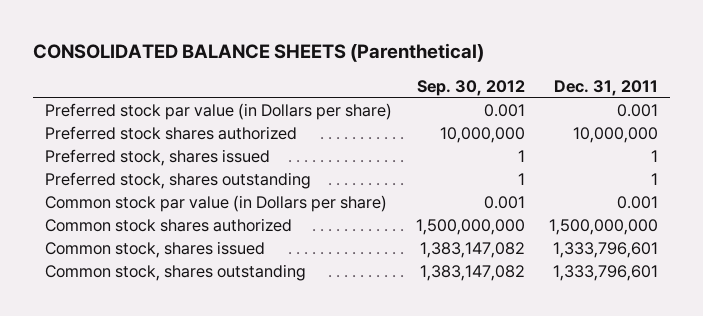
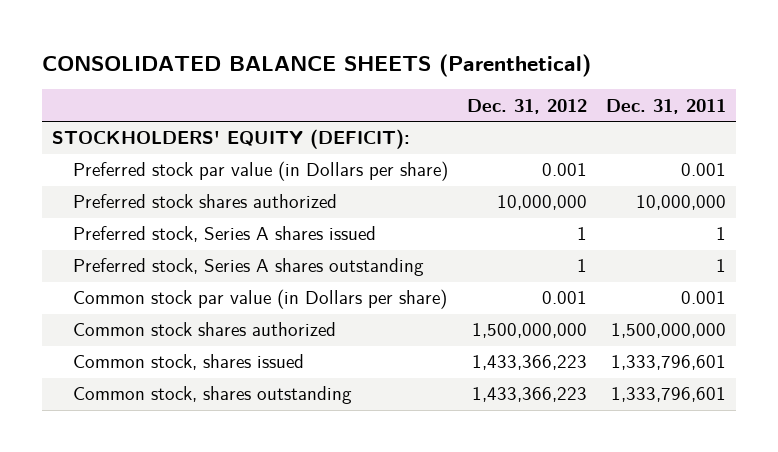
- | Sep. 30, 2012 | Dec. 31, 2011
+ | Dec. 31, 2012 | Dec. 31, 2011
+ STOCKHOLDERS' EQUITY (DEFICIT):
- Preferred stock, shares issued | 1 | 1
- Preferred stock, shares outstanding | 1 | 1
+ Preferred stock, Series A shares issued | 1 | 1
+ Preferred stock, Series A shares outstanding | 1 | 1

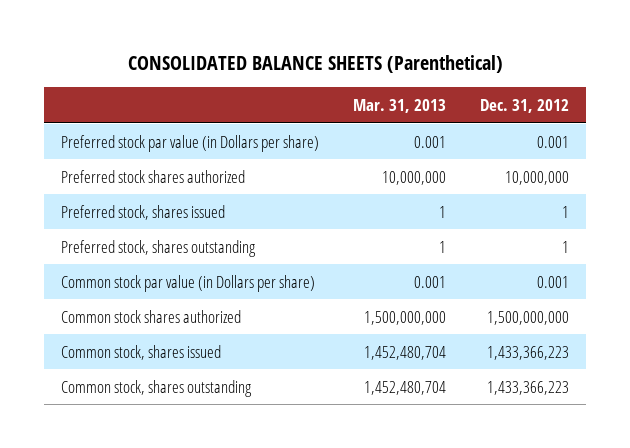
- | Dec. 31, 2012 | Dec. 31, 2011
+ | Mar. 31, 2013 | Dec. 31, 2012
- STOCKHOLDERS' EQUITY (DEFICIT):
- Preferred stock, Series A shares issued | 1 | 1
- Preferred stock, Series A shares outstanding | 1 | 1
+ Preferred stock, shares issued | 1 | 1
+ Preferred stock, shares outstanding | 1 | 1

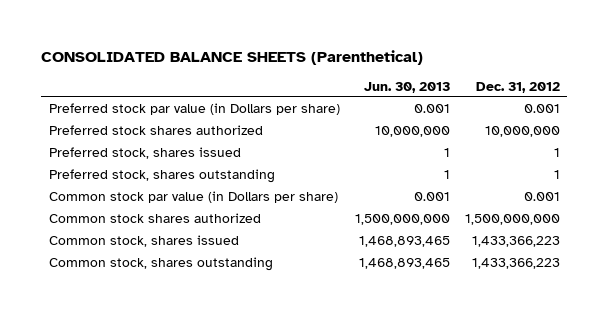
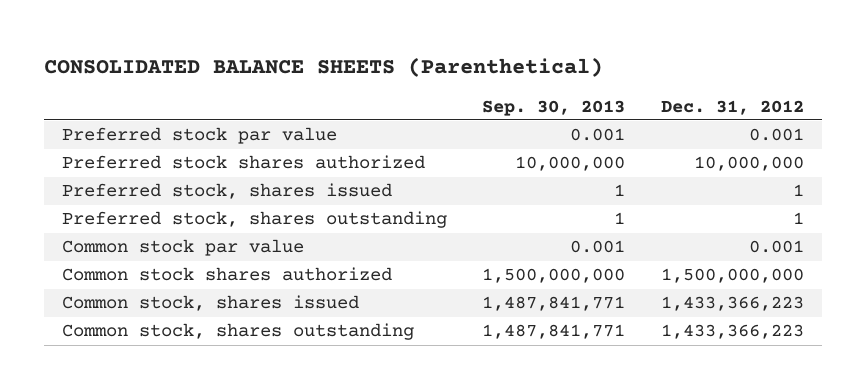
- | Jun. 30, 2013 | Dec. 31, 2012
+ | Sep. 30, 2013 | Dec. 31, 2012
- Preferred stock par value (in Dollars per share) | 0.001 | 0.001
+ Preferred stock par value | 0.001 | 0.001
- Common stock par value (in Dollars per share) | 0.001 | 0.001
+ Common stock par value | 0.001 | 0.001

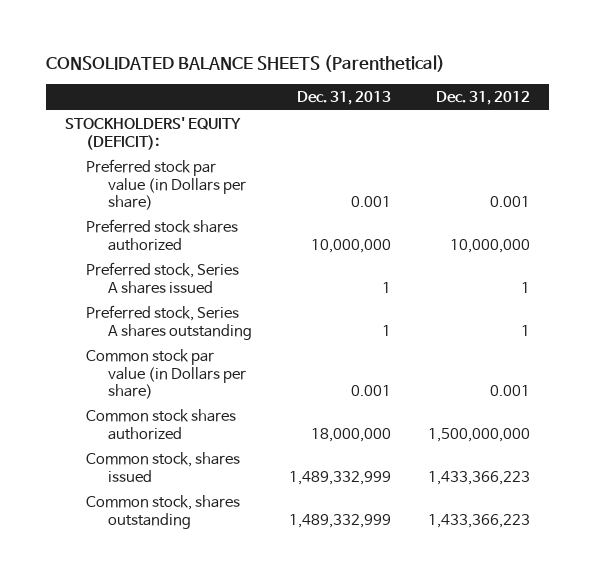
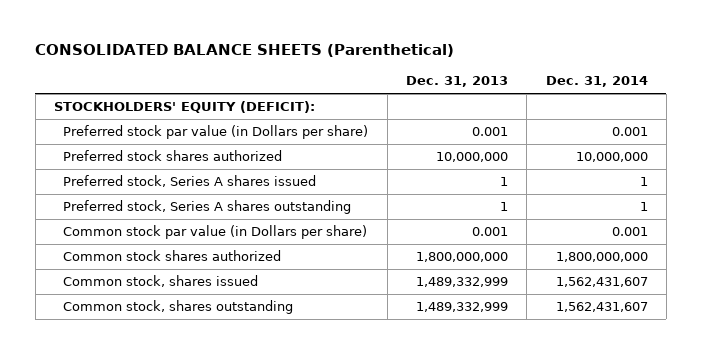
- | Dec. 31, 2013 | Dec. 31, 2012
+ | Dec. 31, 2013 | Dec. 31, 2014
- Common stock shares authorized | 18,000,000 | 1,500,000,000
+ Common stock shares authorized | 1,800,000,000 | 1,800,000,000

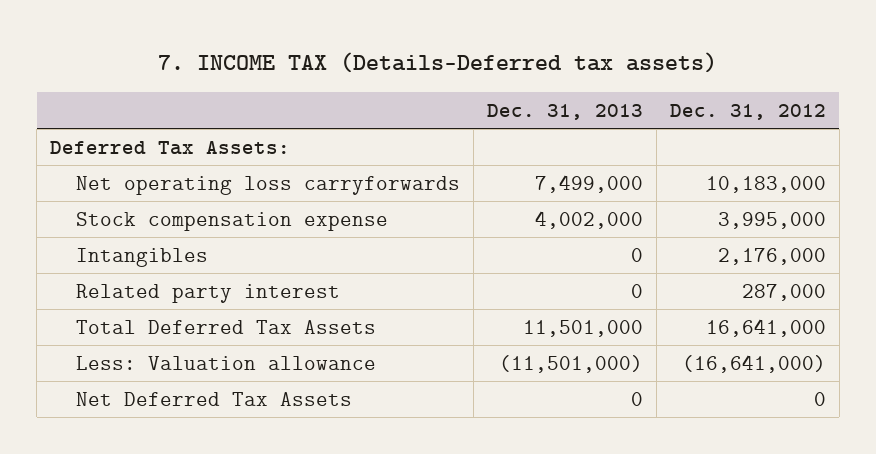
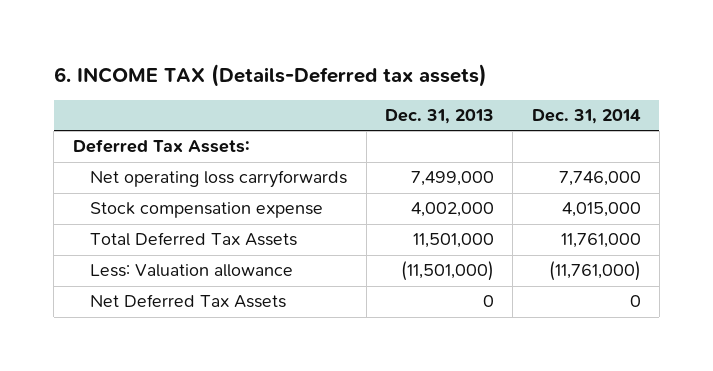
- 7. INCOME TAX (Details-Deferred tax assets)
+ 6. INCOME TAX (Details-Deferred tax assets)
- | Dec. 31, 2013 | Dec. 31, 2012
+ | Dec. 31, 2013 | Dec. 31, 2014
- Intangibles | 0 | 2,176,000
- Related party interest | 0 | 287,000

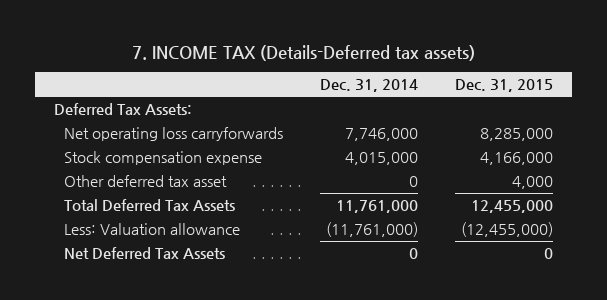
- 6. INCOME TAX (Details-Deferred tax assets)
+ 7. INCOME TAX (Details-Deferred tax assets)
- | Dec. 31, 2013 | Dec. 31, 2014
+ | Dec. 31, 2014 | Dec. 31, 2015
+ Other deferred tax asset | 0 | 4,000

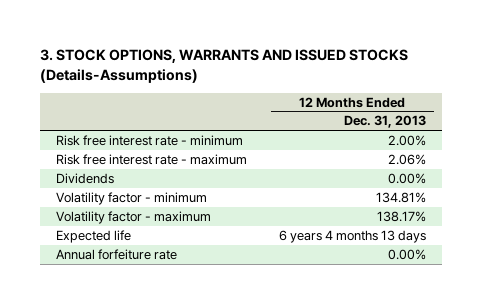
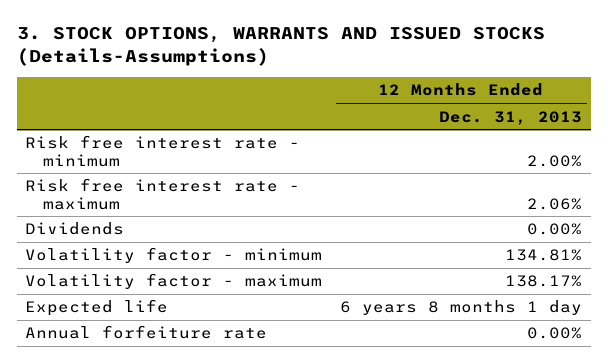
- Expected life | 6 years 4 months 13 days
+ Expected life | 6 years 8 months 1 day

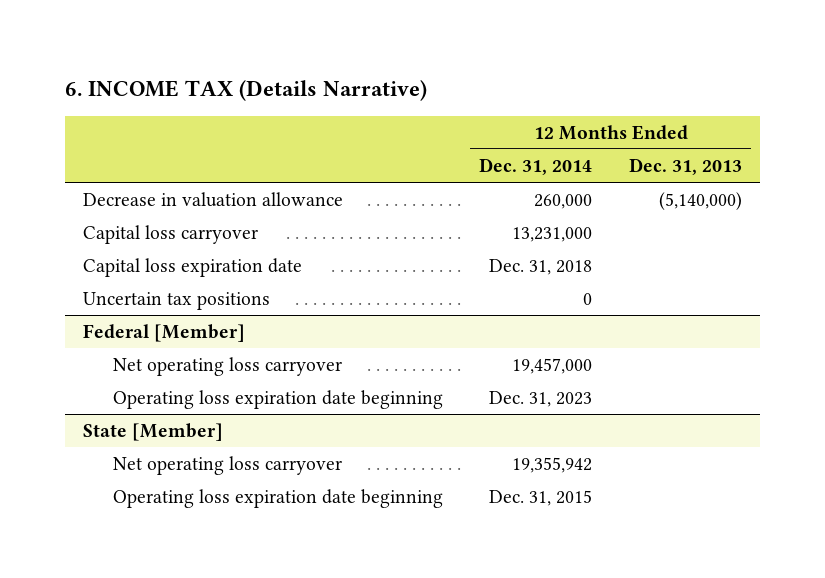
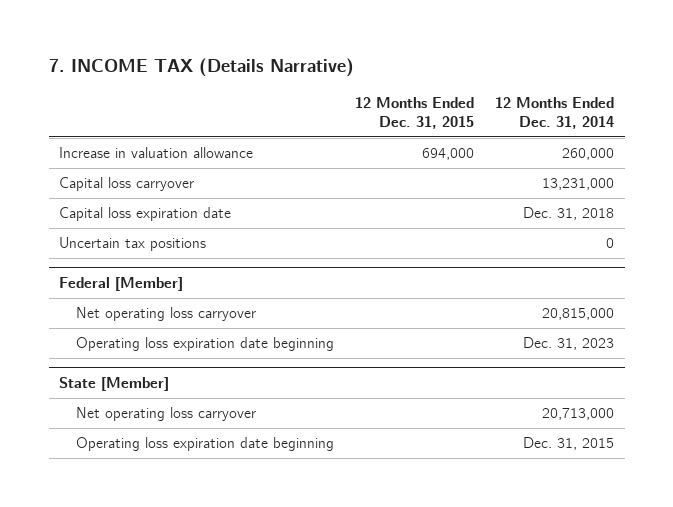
- 6. INCOME TAX (Details Narrative)
+ 7. INCOME TAX (Details Narrative)
- | 12 Months Ended Dec. 31, 2014 | 12 Months Ended Dec. 31, 2013
+ | 12 Months Ended Dec. 31, 2015 | 12 Months Ended Dec. 31, 2014
- Decrease in valuation allowance | 260,000 | (5,140,000)
+ Increase in valuation allowance | 694,000 | 260,000
@ Federal [Member]
- Net operating loss carryover | 19,457,000 |
+ Net operating loss carryover | | 20,815,000
@ State [Member]
- Net operating loss carryover | 19,355,942 |
+ Net operating loss carryover | | 20,713,000

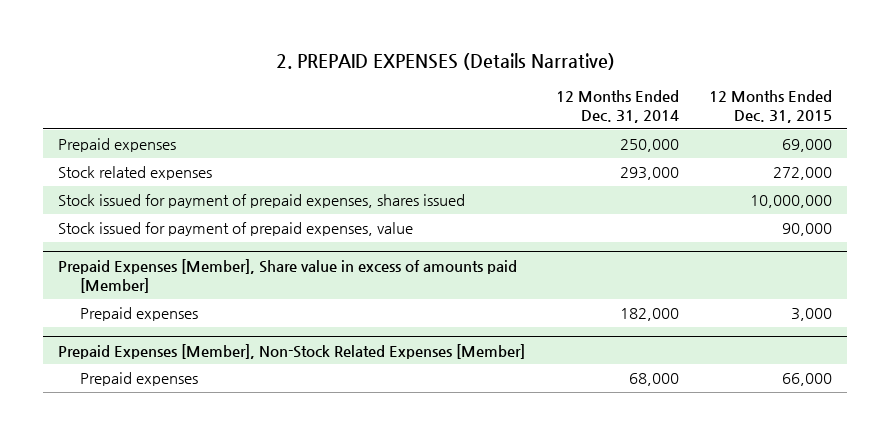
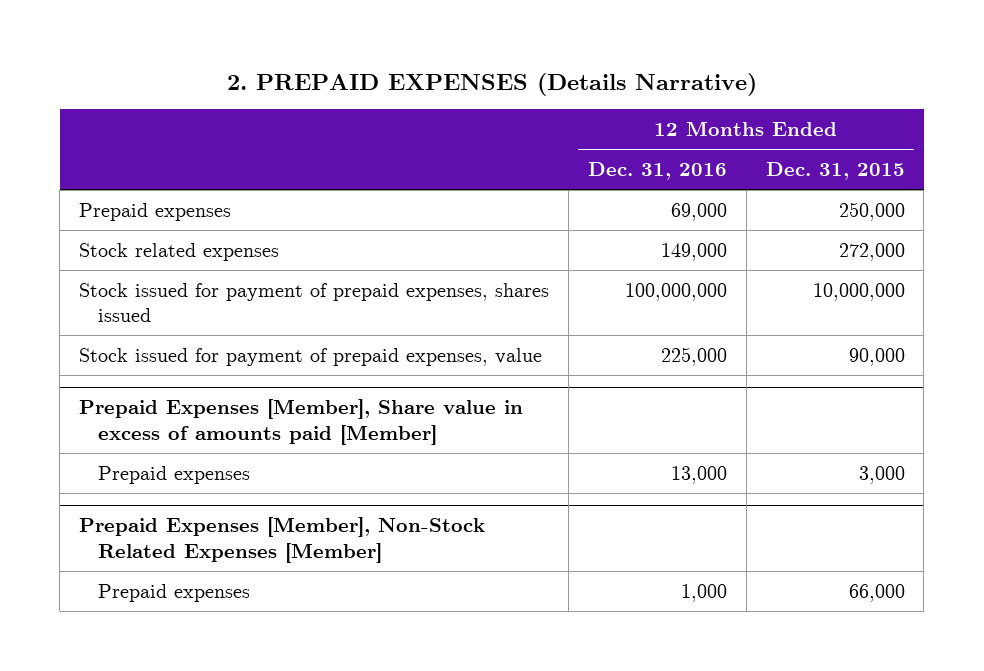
- | 12 Months Ended Dec. 31, 2014 | 12 Months Ended Dec. 31, 2015
+ | 12 Months Ended Dec. 31, 2016 | 12 Months Ended Dec. 31, 2015
- Prepaid expenses | 250,000 | 69,000
+ Prepaid expenses | 69,000 | 250,000

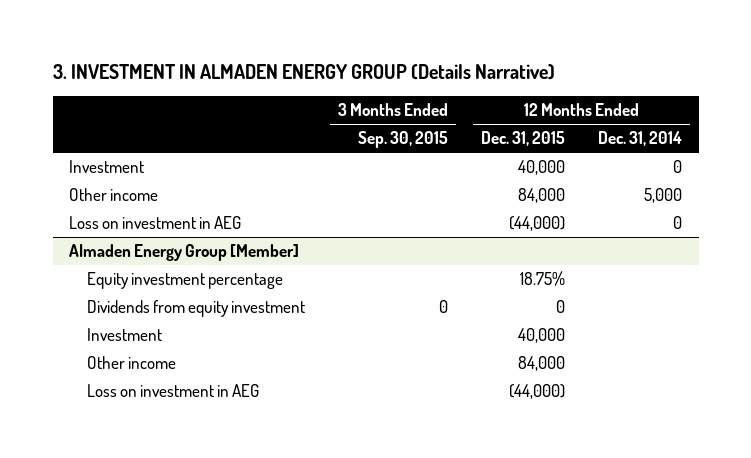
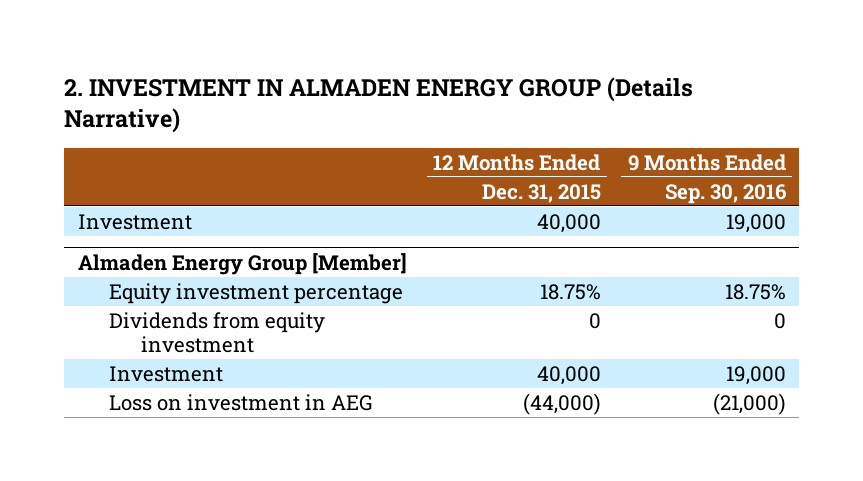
- 3. INVESTMENT IN ALMADEN ENERGY GROUP (Details Narrative)
+ 2. INVESTMENT IN ALMADEN ENERGY GROUP (Details Narrative)
- | 3 Months Ended Sep. 30, 2015 | 12 Months Ended Dec. 31, 2015 | 12 Months Ended Dec. 31, 2014
+ | 12 Months Ended Dec. 31, 2015 | 9 Months Ended Sep. 30, 2016
- Other income | | 84,000 | 5,000
- Loss on investment in AEG | | (44,000) | 0
@ Almaden Energy Group [Member]
- Other income | | 84,000 |

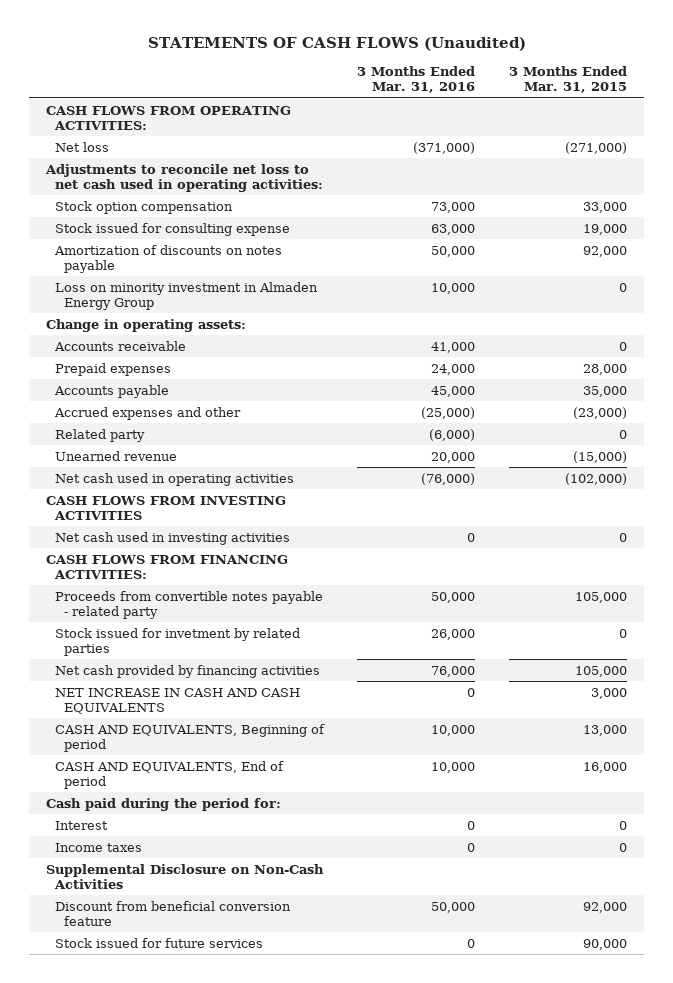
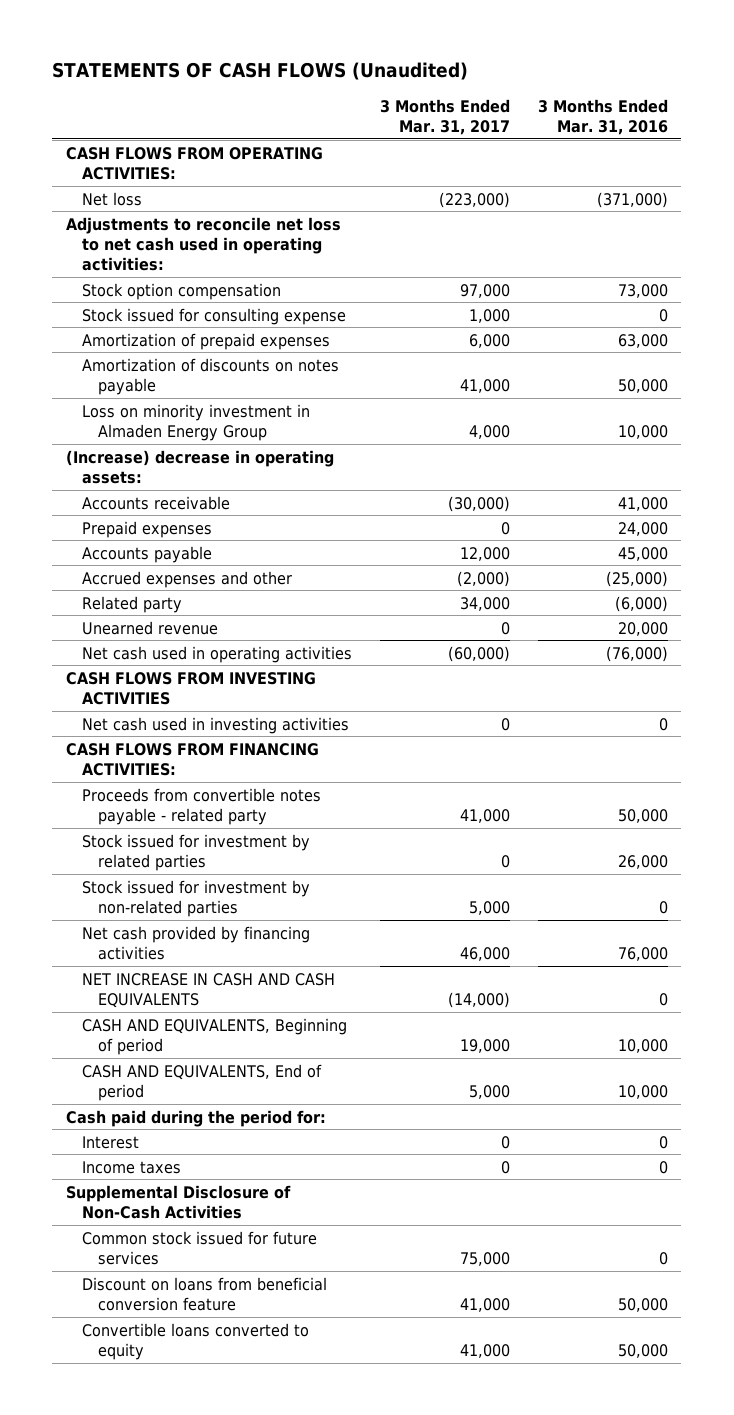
- | 3 Months Ended Mar. 31, 2016 | 3 Months Ended Mar. 31, 2015
+ | 3 Months Ended Mar. 31, 2017 | 3 Months Ended Mar. 31, 2016
- Stock issued for consulting expense | 63,000 | 19,000
+ Stock issued for consulting expense | 1,000 | 0
+ Amortization of prepaid expenses | 6,000 | 63,000
- Change in operating assets:
+ (Increase) decrease in operating assets:
- Stock issued for invetment by related parties | 26,000 | 0
+ Stock issued for investment by related parties | 0 | 26,000
+ Stock issued for investment by non-related parties | 5,000 | 0
- Supplemental Disclosure on Non-Cash Activities
- Discount from beneficial conversion feature | 50,000 | 92,000
- Stock issued for future services | 0 | 90,000
+ Supplemental Disclosure of Non-Cash Activities
+ Common stock issued for future services | 75,000 | 0
+ Discount on loans from beneficial conversion feature | 41,000 | 50,000
+ Convertible loans converted to equity | 41,000 | 50,000

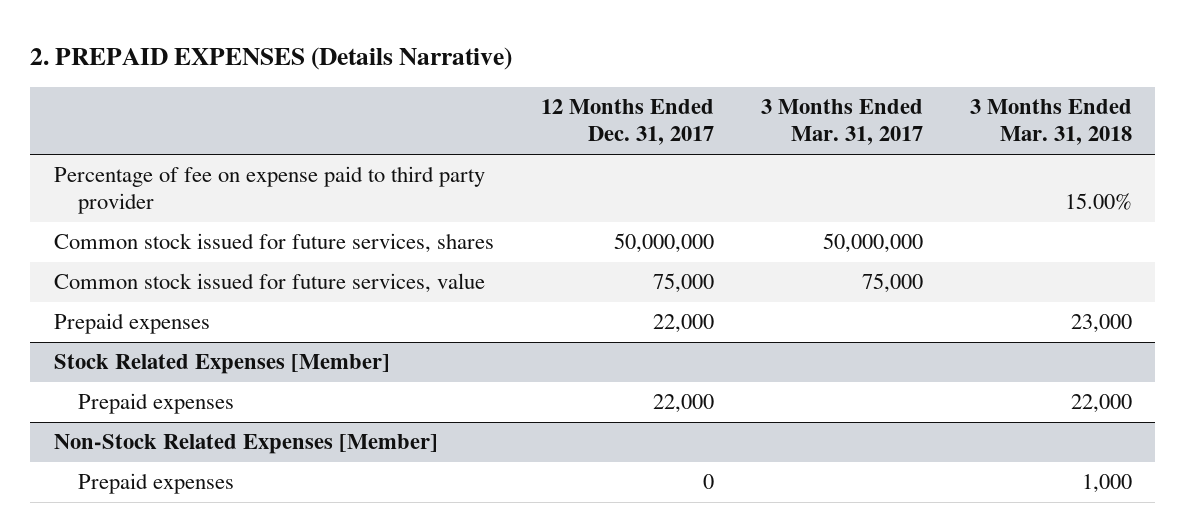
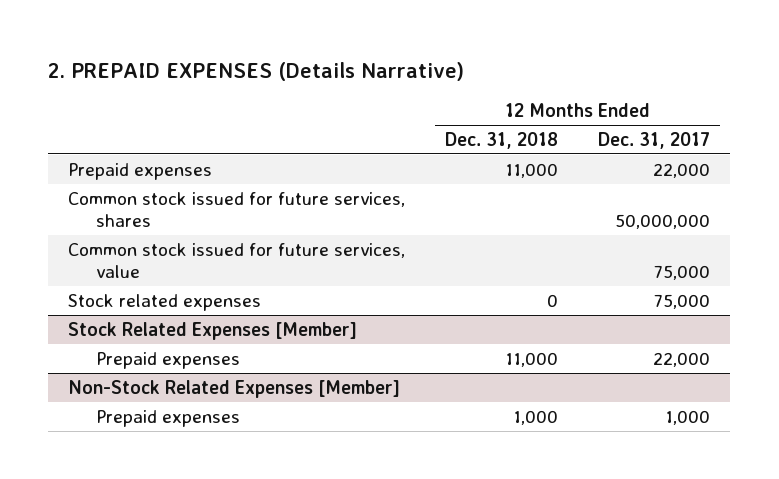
- | 12 Months Ended Dec. 31, 2017 | 3 Months Ended Mar. 31, 2017 | 3 Months Ended Mar. 31, 2018
+ | 12 Months Ended Dec. 31, 2018 | 12 Months Ended Dec. 31, 2017
- Percentage of fee on expense paid to third party provider | | | 15.00%
moved up: Prepaid expenses | 11,000 | 22,000
+ Stock related expenses | 0 | 75,000
@ Non-Stock Related Expenses [Member]
- Prepaid expenses | 0 | | 1,000
+ Prepaid expenses | 1,000 | 1,000

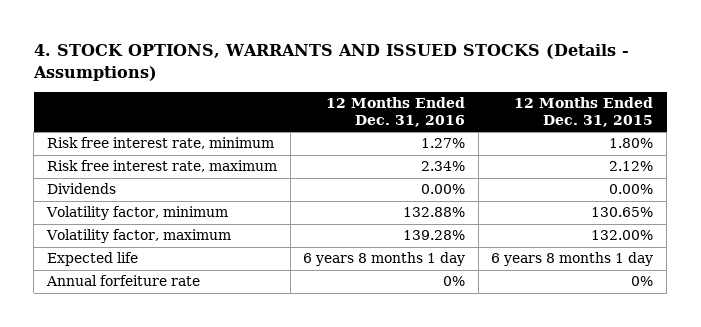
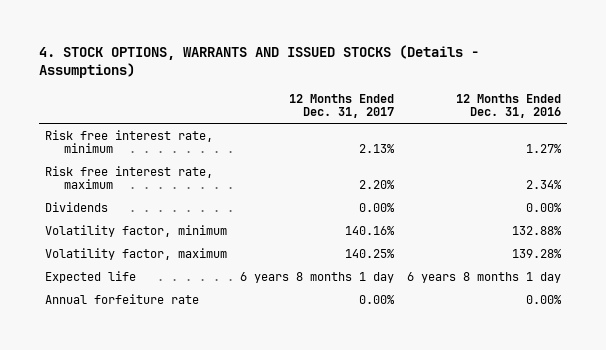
- | 12 Months Ended Dec. 31, 2016 | 12 Months Ended Dec. 31, 2015
+ | 12 Months Ended Dec. 31, 2017 | 12 Months Ended Dec. 31, 2016
- Annual forfeiture rate | 0% | 0%
+ Annual forfeiture rate | 0.00% | 0.00%

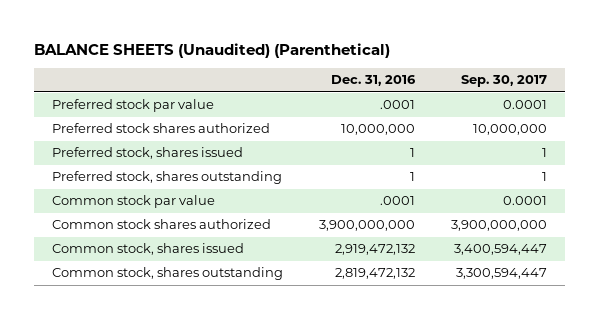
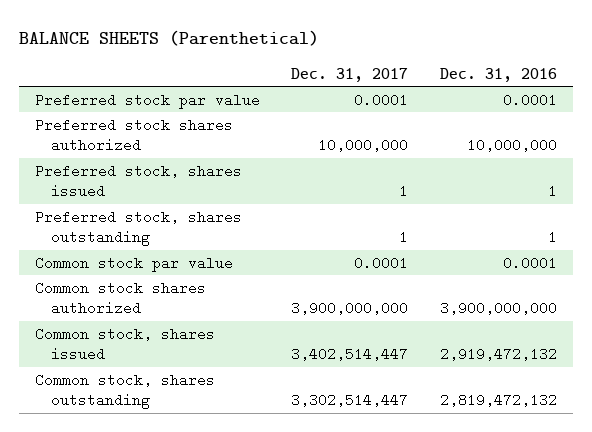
- BALANCE SHEETS (Unaudited) (Parenthetical)
+ BALANCE SHEETS (Parenthetical)
- | Dec. 31, 2016 | Sep. 30, 2017
+ | Dec. 31, 2017 | Dec. 31, 2016
- Preferred stock par value | .0001 | 0.0001
+ Preferred stock par value | 0.0001 | 0.0001
- Common stock par value | .0001 | 0.0001
+ Common stock par value | 0.0001 | 0.0001

